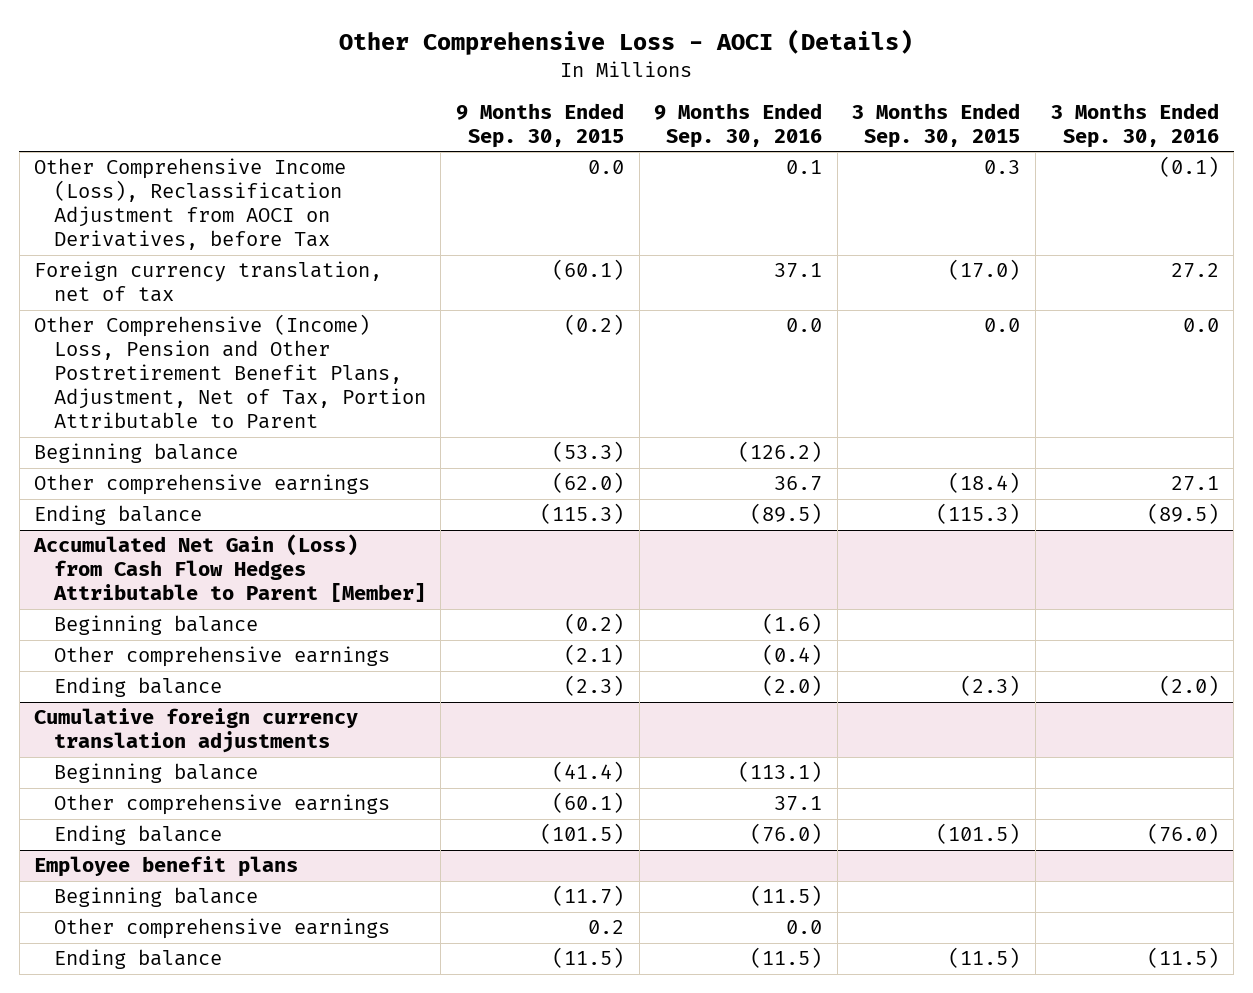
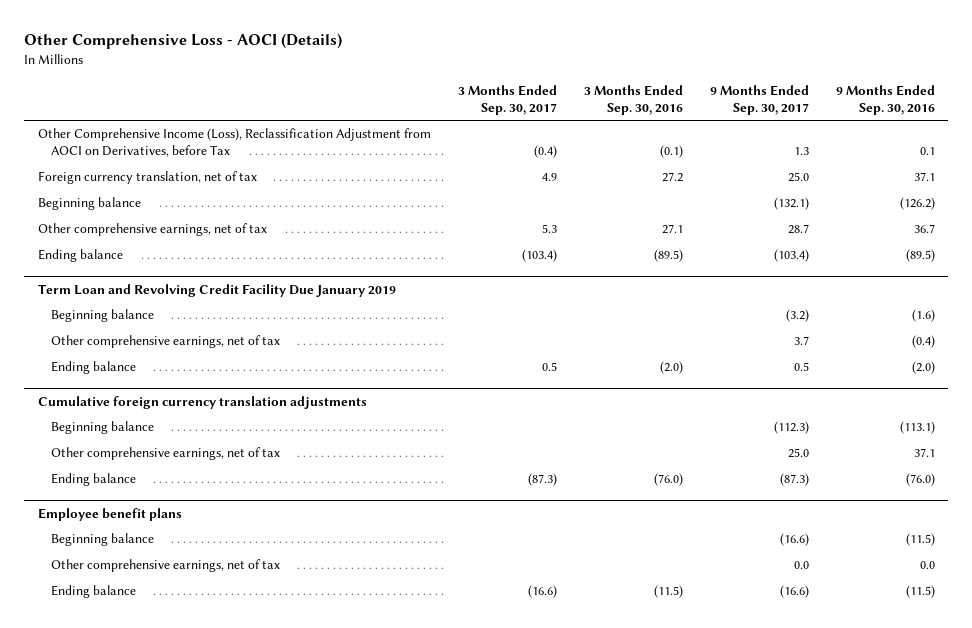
- | 9 Months Ended Sep. 30, 2015 | 9 Months Ended Sep. 30, 2016 | 3 Months Ended Sep. 30, 2015 | 3 Months Ended Sep. 30, 2016
+ | 3 Months Ended Sep. 30, 2017 | 3 Months Ended Sep. 30, 2016 | 9 Months Ended Sep. 30, 2017 | 9 Months Ended Sep. 30, 2016
- Other Comprehensive (Income) Loss, Pension and Other Postretirement Benefit Plans, Adjustment, Net of Tax, Portion Attributable to Parent | (0.2) | 0.0 | 0.0 | 0.0
- Other comprehensive earnings | (62.0) | 36.7 | (18.4) | 27.1
+ Other comprehensive earnings, net of tax | 5.3 | 27.1 | 28.7 | 36.7
- Accumulated Net Gain (Loss) from Cash Flow Hedges Attributable to Parent [Member]
+ Term Loan and Revolving Credit Facility Due January 2019
- Other comprehensive earnings | (2.1) | (0.4) | |
+ Other comprehensive earnings, net of tax | | | 3.7 | (0.4)
@ Cumulative foreign currency translation adjustments
- Other comprehensive earnings | (60.1) | 37.1 | |
+ Other comprehensive earnings, net of tax | | | 25.0 | 37.1
@ Employee benefit plans
- Other comprehensive earnings | 0.2 | 0.0 | |
+ Other comprehensive earnings, net of tax | | | 0.0 | 0.0

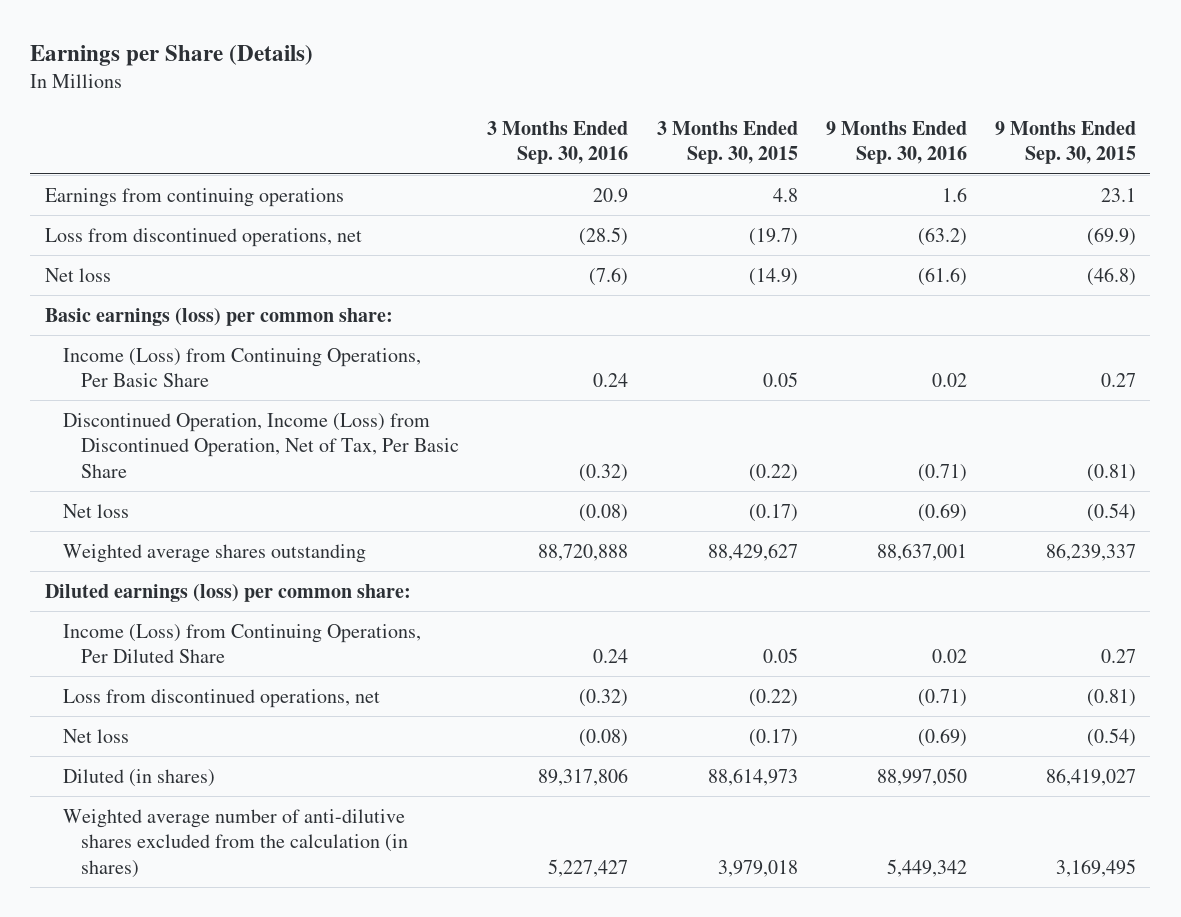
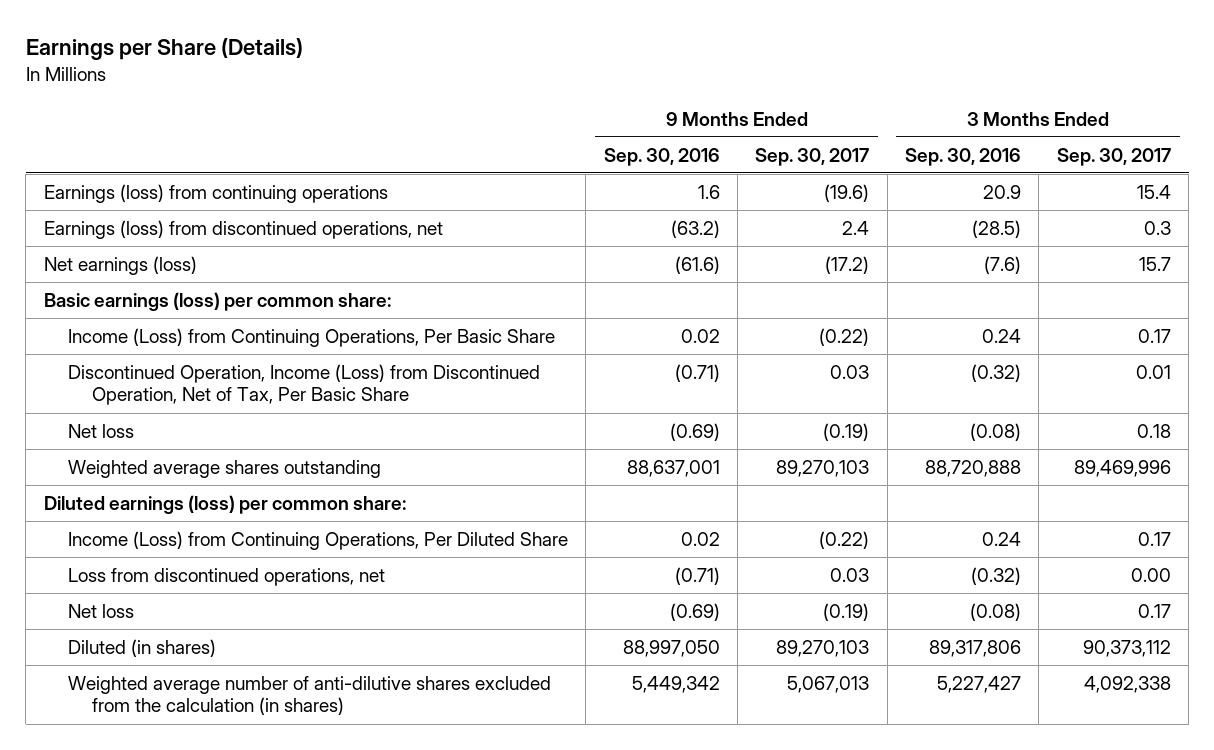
- | 3 Months Ended Sep. 30, 2016 | 3 Months Ended Sep. 30, 2015 | 9 Months Ended Sep. 30, 2016 | 9 Months Ended Sep. 30, 2015
+ | 9 Months Ended Sep. 30, 2016 | 9 Months Ended Sep. 30, 2017 | 3 Months Ended Sep. 30, 2016 | 3 Months Ended Sep. 30, 2017
- Earnings from continuing operations | 20.9 | 4.8 | 1.6 | 23.1
- Loss from discontinued operations, net | (28.5) | (19.7) | (63.2) | (69.9)
- Net loss | (7.6) | (14.9) | (61.6) | (46.8)
+ Earnings (loss) from continuing operations | 1.6 | (19.6) | 20.9 | 15.4
+ Earnings (loss) from discontinued operations, net | (63.2) | 2.4 | (28.5) | 0.3
+ Net earnings (loss) | (61.6) | (17.2) | (7.6) | 15.7

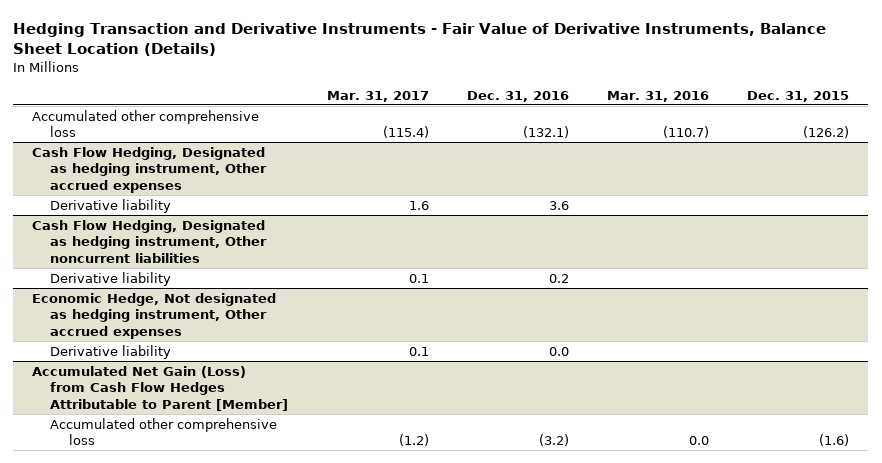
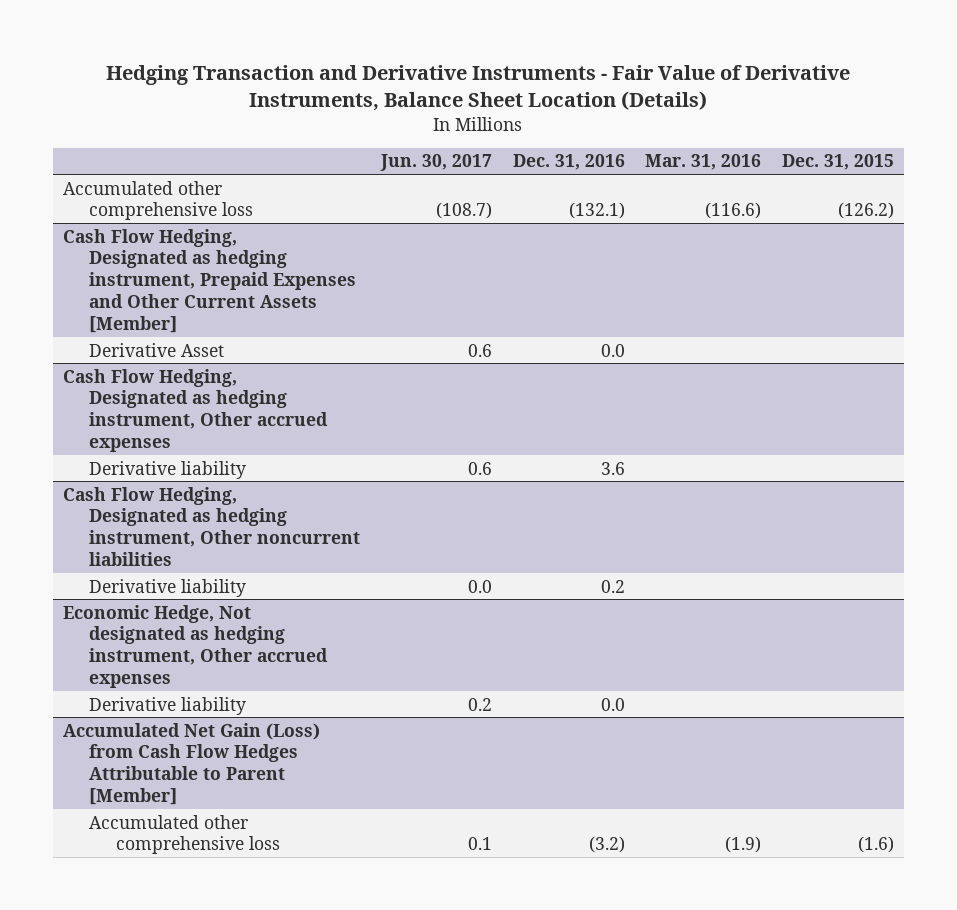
- | Mar. 31, 2017 | Dec. 31, 2016 | Mar. 31, 2016 | Dec. 31, 2015
+ | Jun. 30, 2017 | Dec. 31, 2016 | Mar. 31, 2016 | Dec. 31, 2015
- Accumulated other comprehensive loss | (115.4) | (132.1) | (110.7) | (126.2)
+ Accumulated other comprehensive loss | (108.7) | (132.1) | (116.6) | (126.2)
+ Cash Flow Hedging, Designated as hedging instrument, Prepaid Expenses and Other Current Assets [Member]
+ Derivative Asset | 0.6 | 0.0 | |
@ Accumulated Net Gain (Loss) from Cash Flow Hedges Attributable to Parent [Member]
- Accumulated other comprehensive loss | (1.2) | (3.2) | 0.0 | (1.6)
+ Accumulated other comprehensive loss | 0.1 | (3.2) | (1.9) | (1.6)

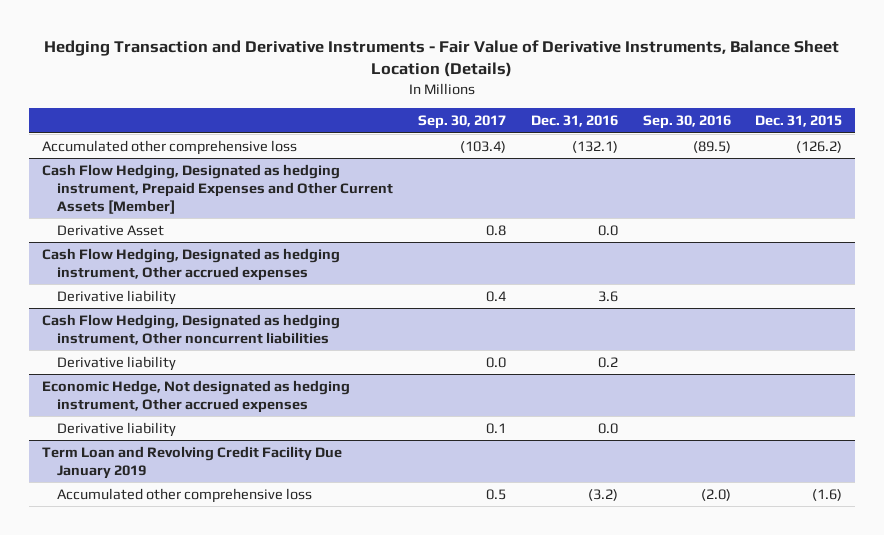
- | Jun. 30, 2017 | Dec. 31, 2016 | Mar. 31, 2016 | Dec. 31, 2015
+ | Sep. 30, 2017 | Dec. 31, 2016 | Sep. 30, 2016 | Dec. 31, 2015
- Accumulated Net Gain (Loss) from Cash Flow Hedges Attributable to Parent [Member]
+ Term Loan and Revolving Credit Facility Due January 2019

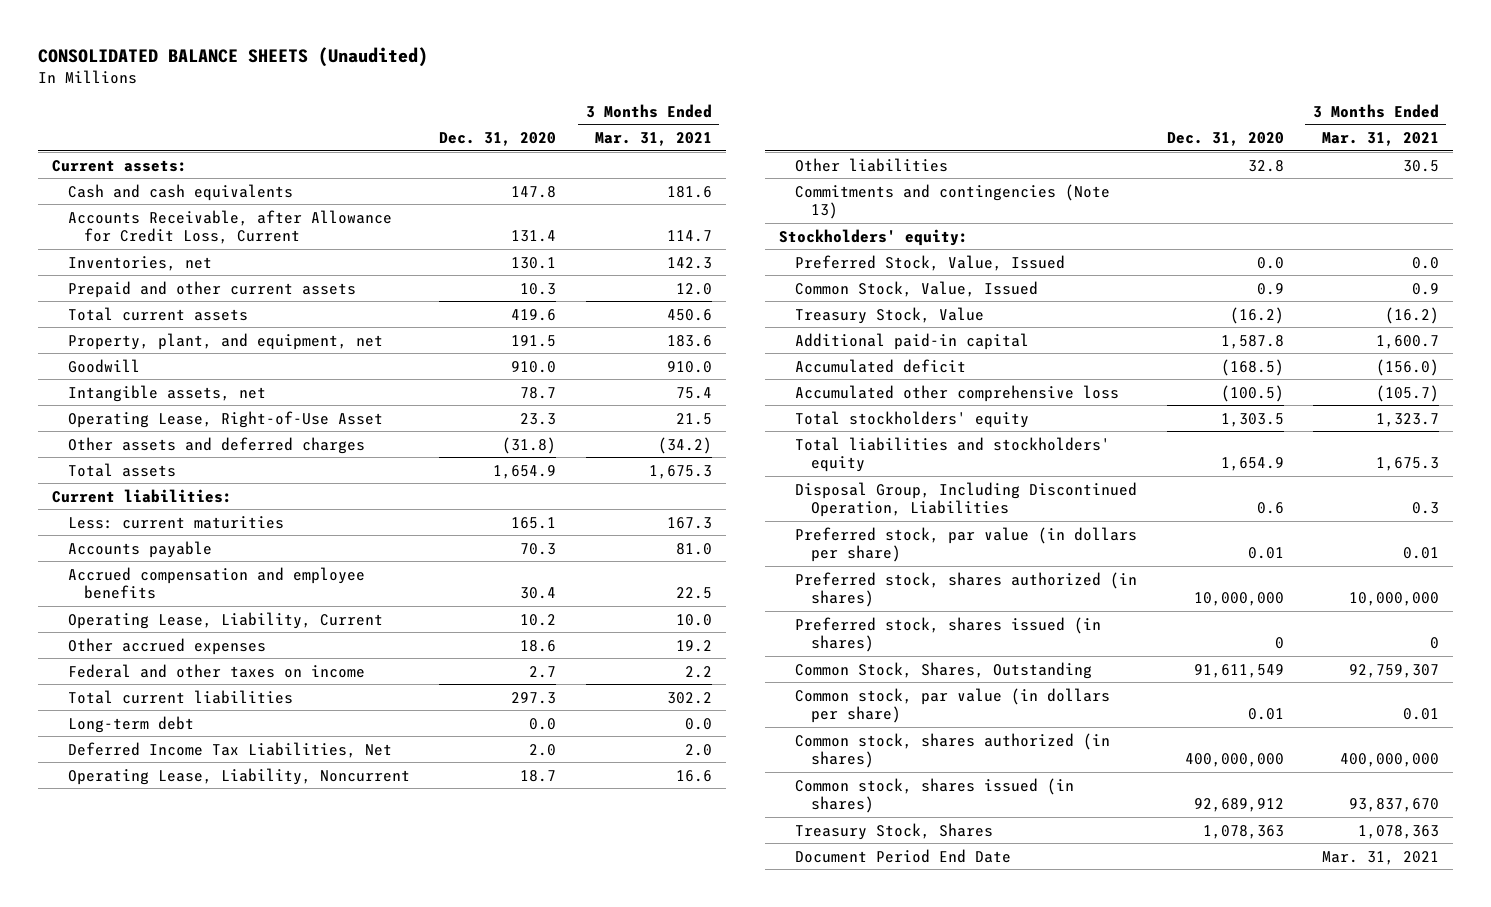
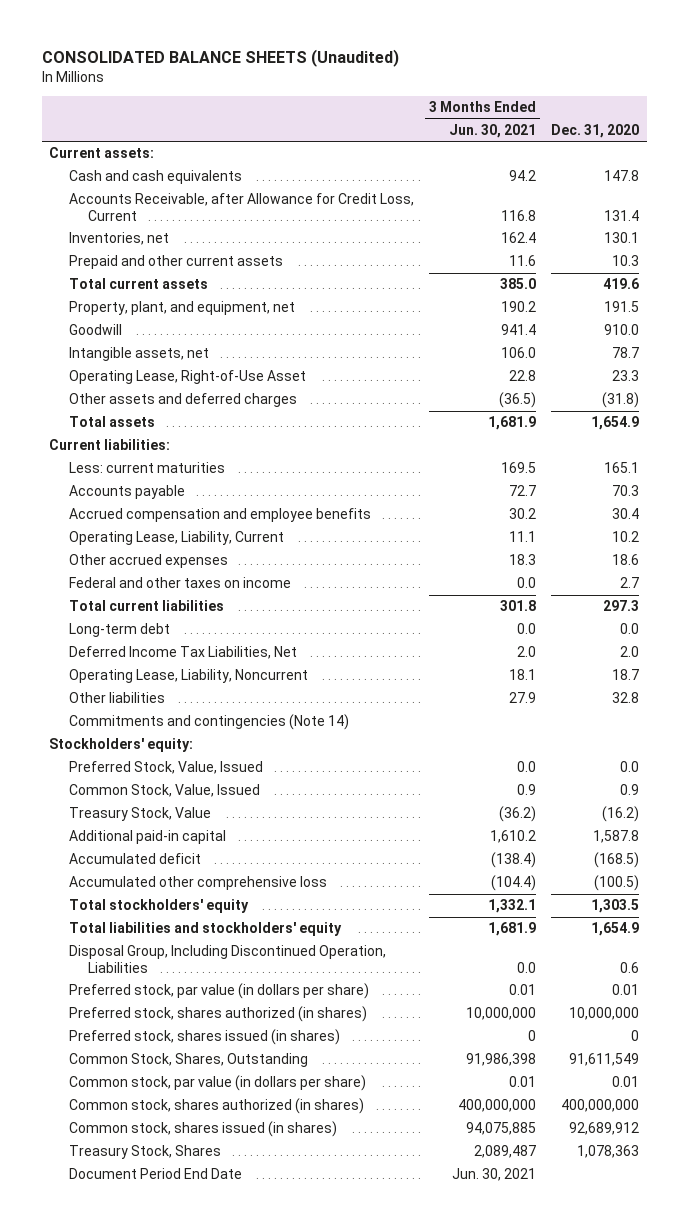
- | Dec. 31, 2020 | 3 Months Ended Mar. 31, 2021
+ | 3 Months Ended Jun. 30, 2021 | Dec. 31, 2020
- Commitments and contingencies (Note 13)
+ Commitments and contingencies (Note 14)

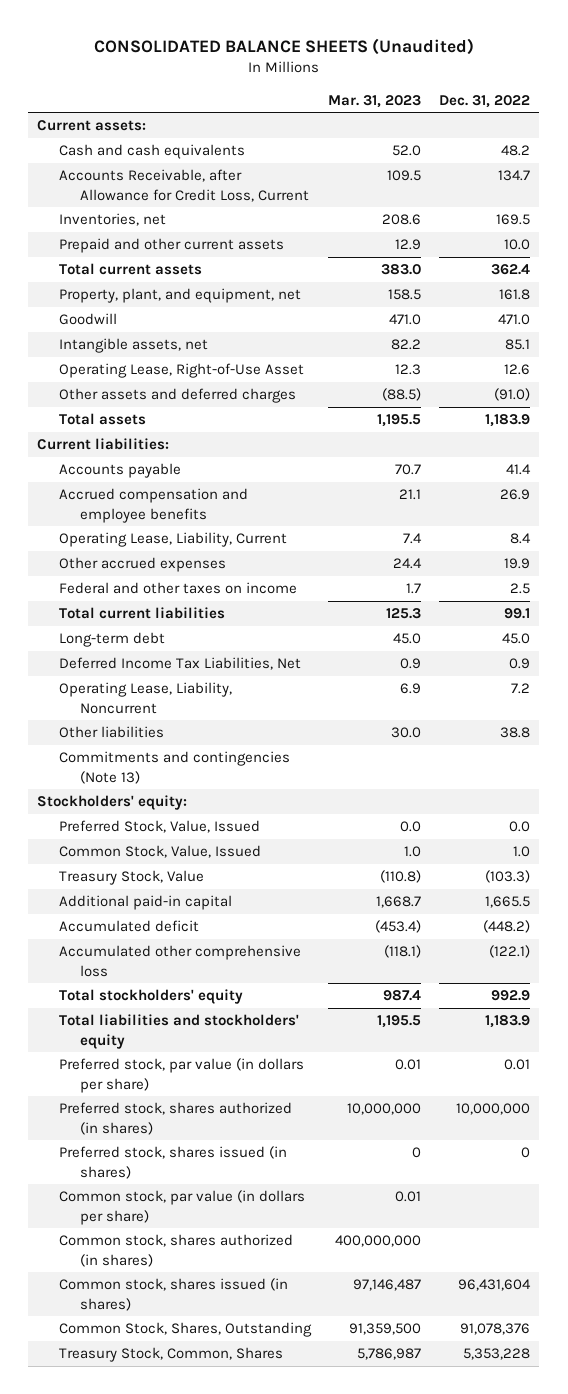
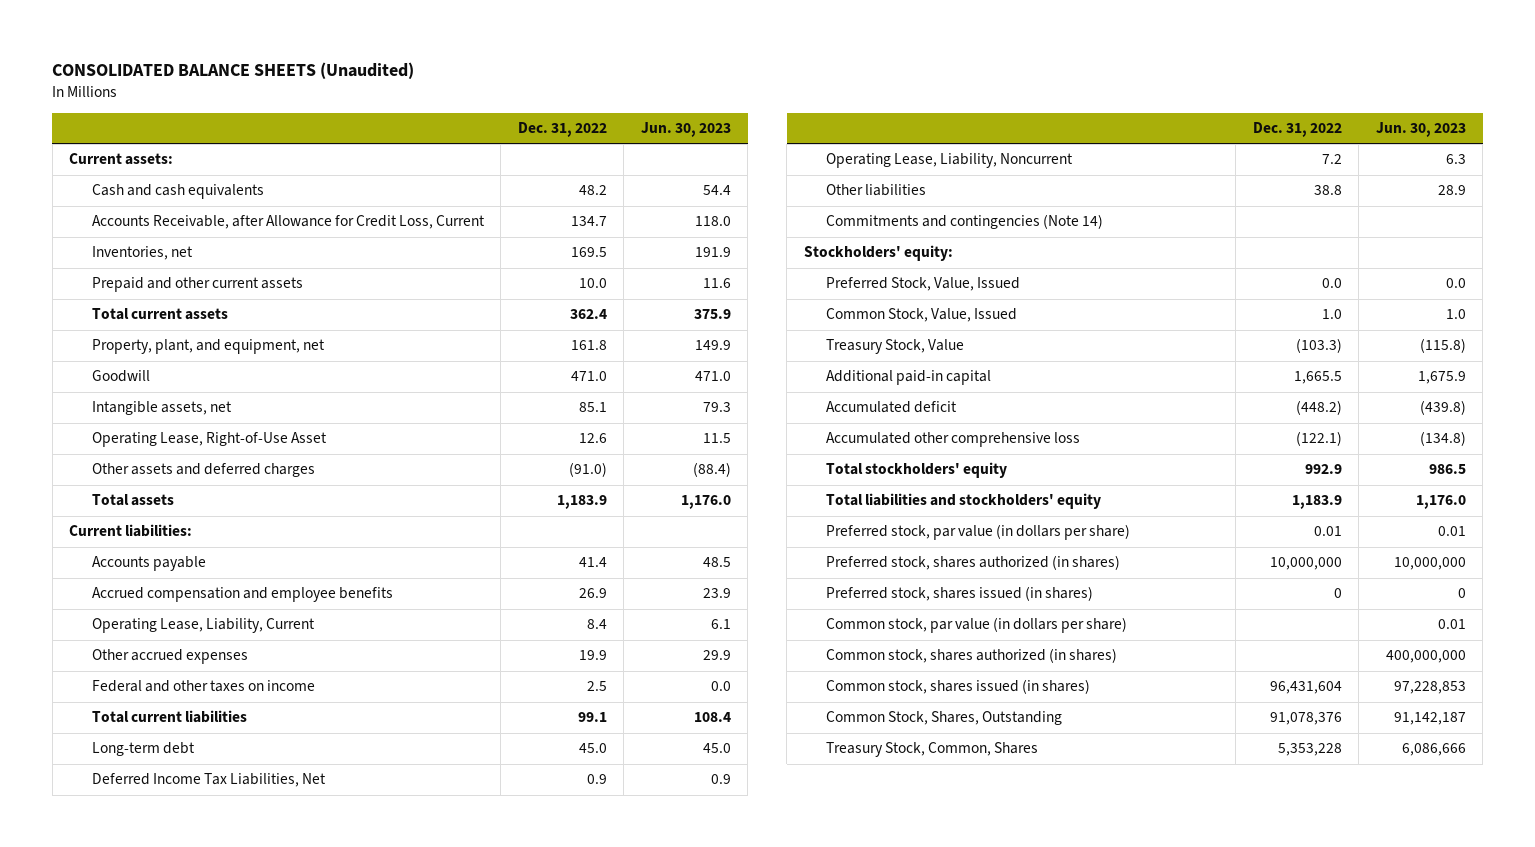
- | Mar. 31, 2023 | Dec. 31, 2022
+ | Dec. 31, 2022 | Jun. 30, 2023
- Commitments and contingencies (Note 13)
+ Commitments and contingencies (Note 14)

